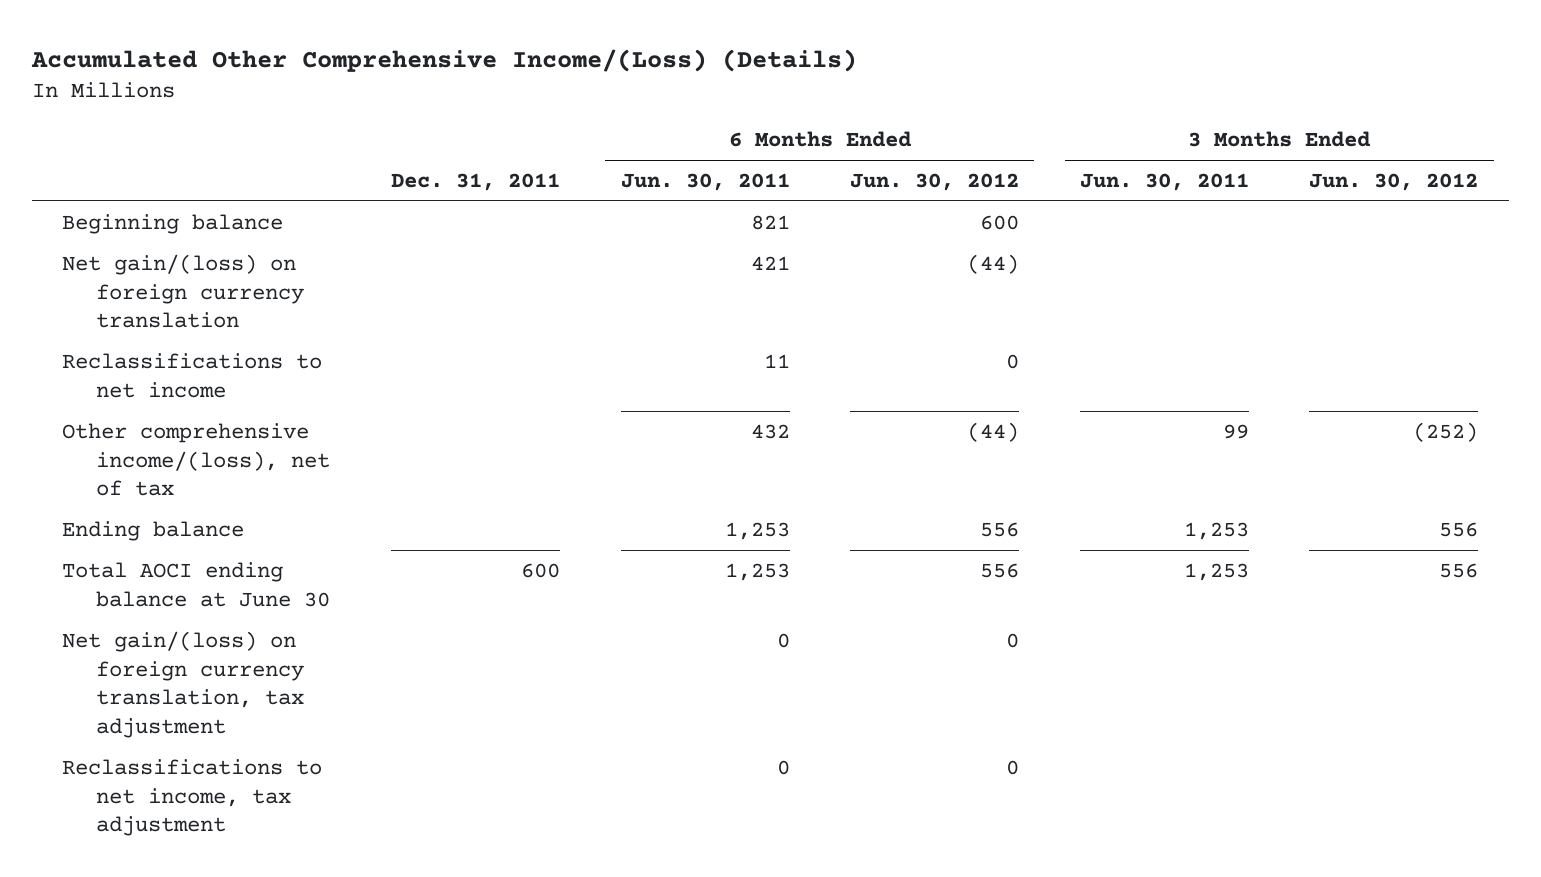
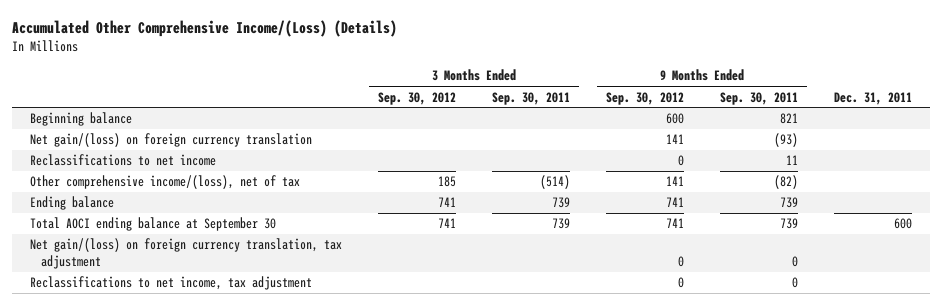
- | Dec. 31, 2011 | 6 Months Ended Jun. 30, 2011 | 6 Months Ended Jun. 30, 2012 | 3 Months Ended Jun. 30, 2011 | 3 Months Ended Jun. 30, 2012
+ | 3 Months Ended Sep. 30, 2012 | 3 Months Ended Sep. 30, 2011 | 9 Months Ended Sep. 30, 2012 | 9 Months Ended Sep. 30, 2011 | Dec. 31, 2011
- Total AOCI ending balance at June 30 | 600 | 1,253 | 556 | 1,253 | 556
+ Total AOCI ending balance at September 30 | 741 | 739 | 741 | 739 | 600

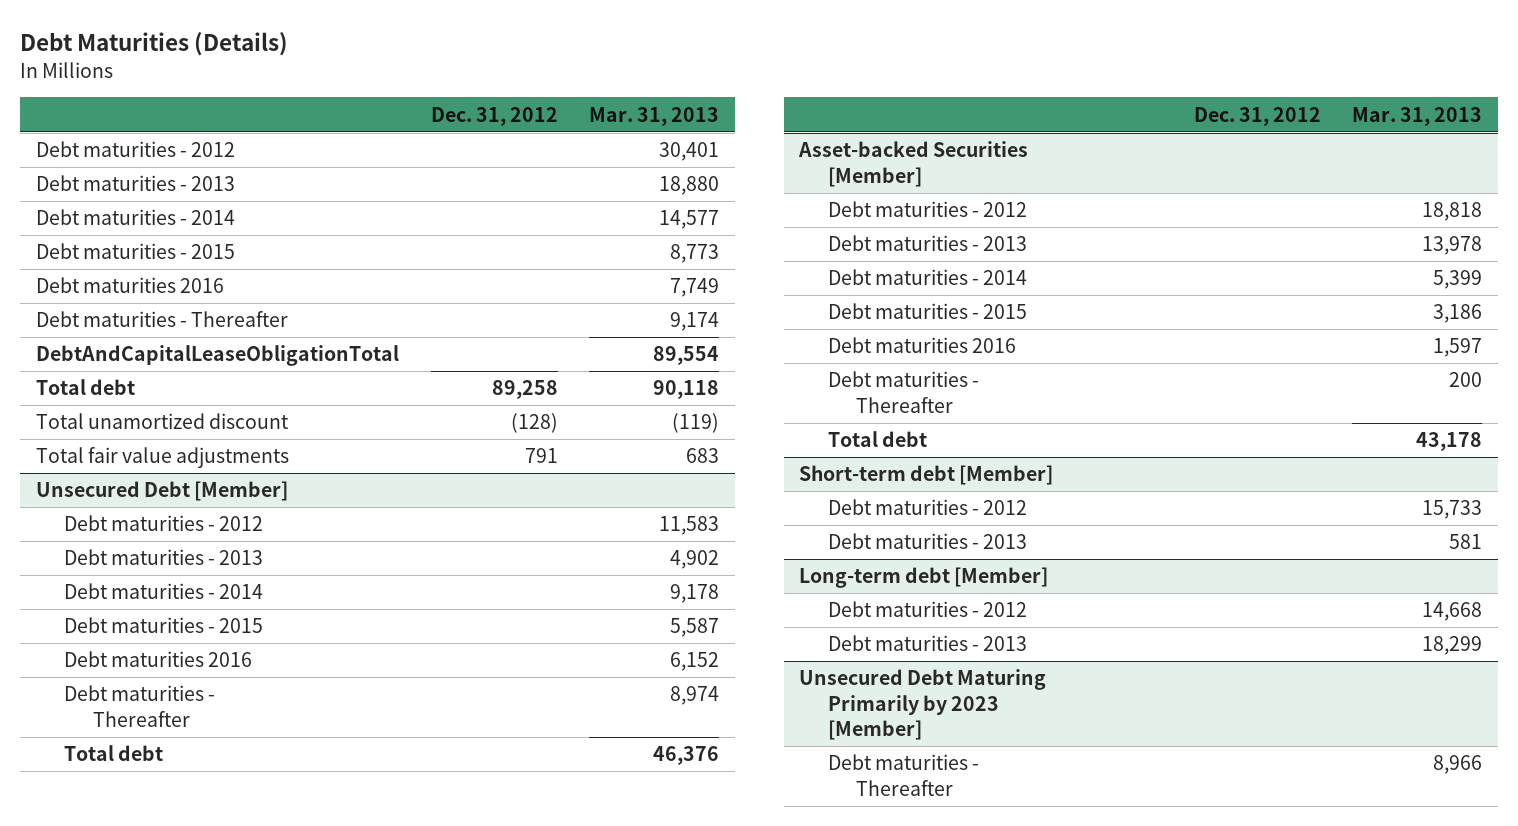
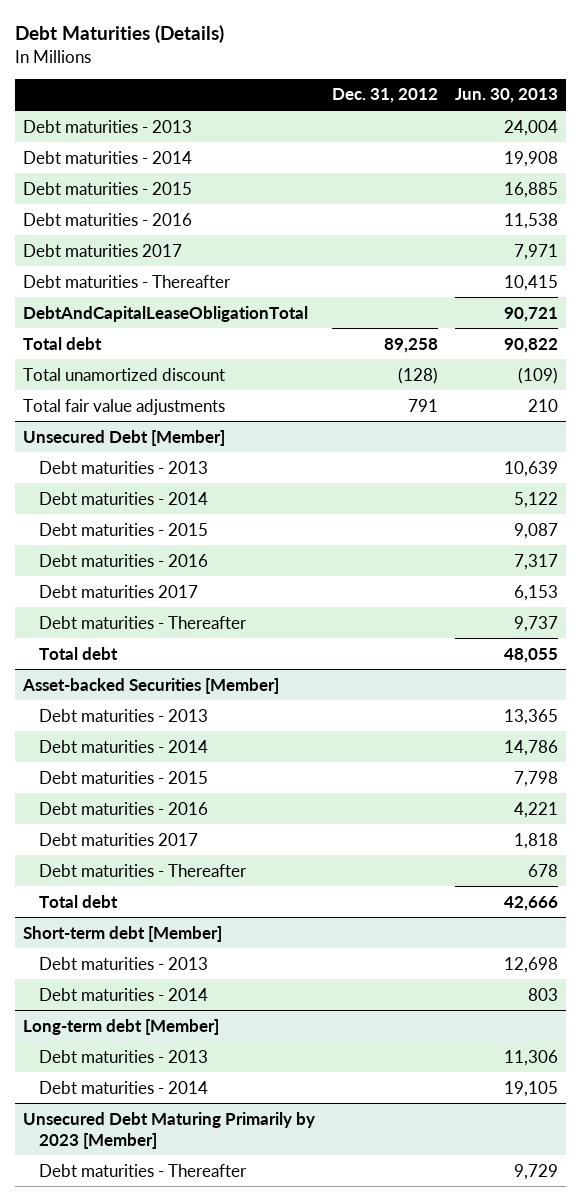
- | Dec. 31, 2012 | Mar. 31, 2013
+ | Dec. 31, 2012 | Jun. 30, 2013
- Debt maturities - 2012 | | 30,401
- Debt maturities 2016 | | 7,749
+ Debt maturities - 2016 | | 11,538
+ Debt maturities 2017 | | 7,971
@ Unsecured Debt [Member]
- Debt maturities - 2012 | | 11,583
- Debt maturities 2016 | | 6,152
+ Debt maturities - 2016 | | 7,317
+ Debt maturities 2017 | | 6,153
@ Asset-backed Securities [Member]
- Debt maturities - 2012 | | 18,818
- Debt maturities 2016 | | 1,597
+ Debt maturities - 2016 | | 4,221
+ Debt maturities 2017 | | 1,818
@ Short-term debt [Member]
- Debt maturities - 2012 | | 15,733
+ Debt maturities - 2014 | | 803
@ Long-term debt [Member]
- Debt maturities - 2012 | | 14,668
+ Debt maturities - 2014 | | 19,105

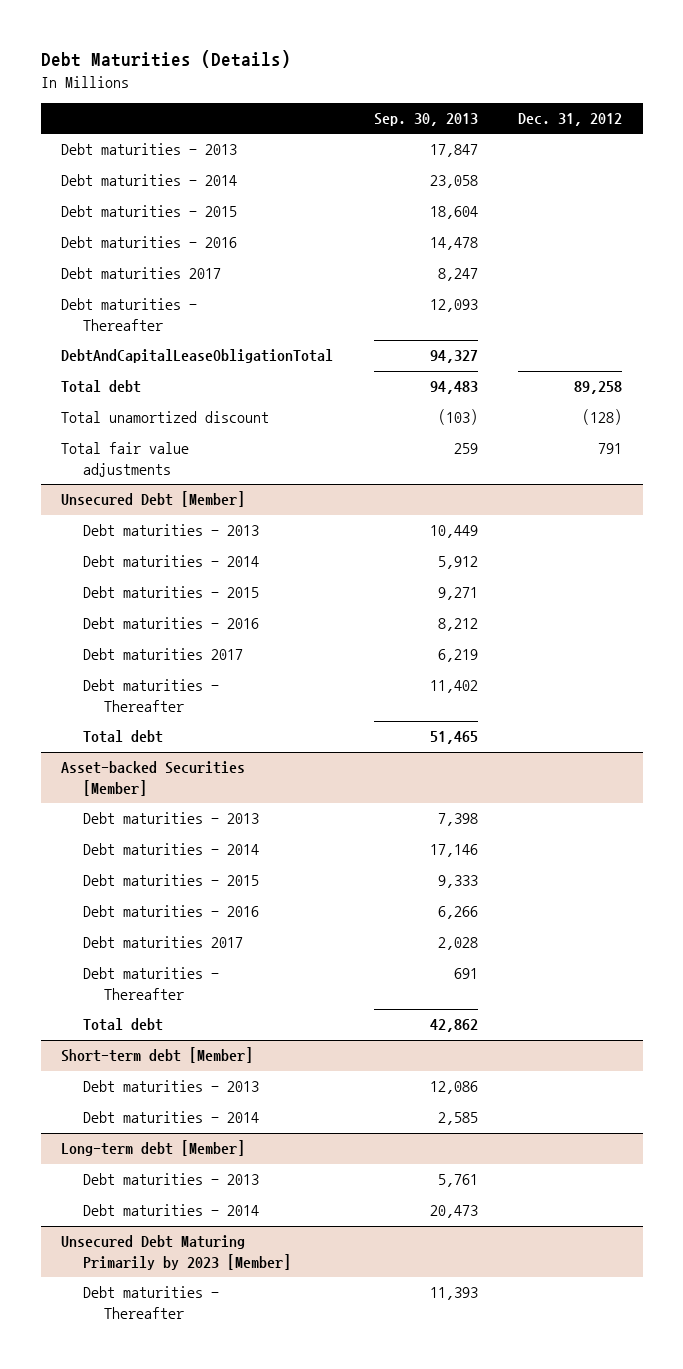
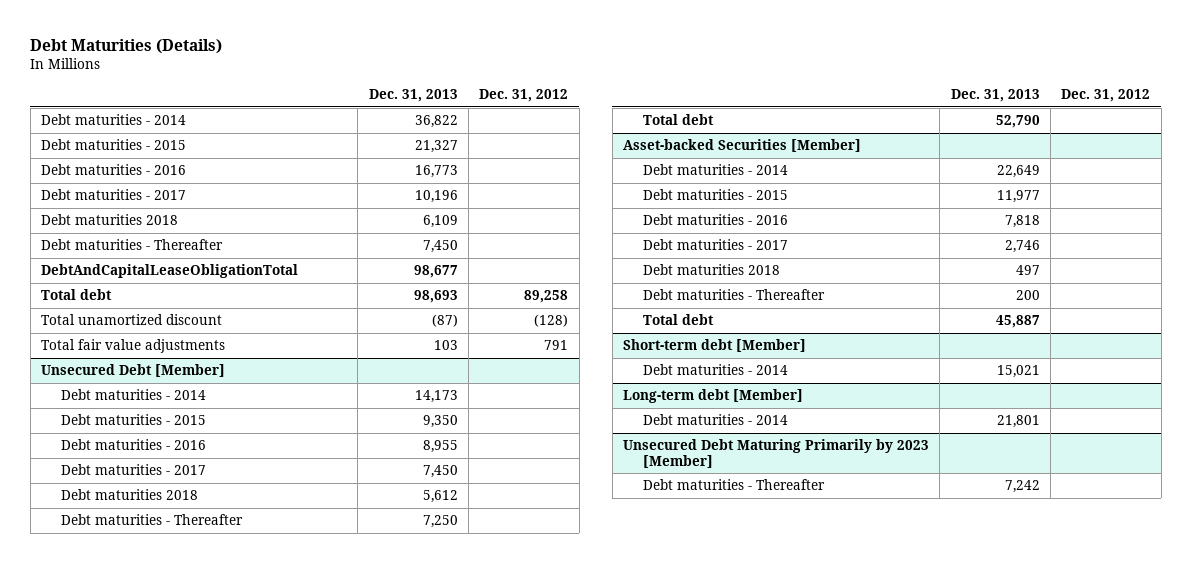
- | Sep. 30, 2013 | Dec. 31, 2012
+ | Dec. 31, 2013 | Dec. 31, 2012
- Debt maturities - 2013 | 17,847 |
- Debt maturities 2017 | 8,247 |
+ Debt maturities - 2017 | 10,196 |
+ Debt maturities 2018 | 6,109 |
@ Unsecured Debt [Member]
- Debt maturities - 2013 | 10,449 |
- Debt maturities 2017 | 6,219 |
+ Debt maturities - 2017 | 7,450 |
+ Debt maturities 2018 | 5,612 |
@ Asset-backed Securities [Member]
- Debt maturities - 2013 | 7,398 |
- Debt maturities 2017 | 2,028 |
+ Debt maturities - 2017 | 2,746 |
+ Debt maturities 2018 | 497 |
@ Short-term debt [Member]
- Debt maturities - 2013 | 12,086 |
@ Long-term debt [Member]
- Debt maturities - 2013 | 5,761 |

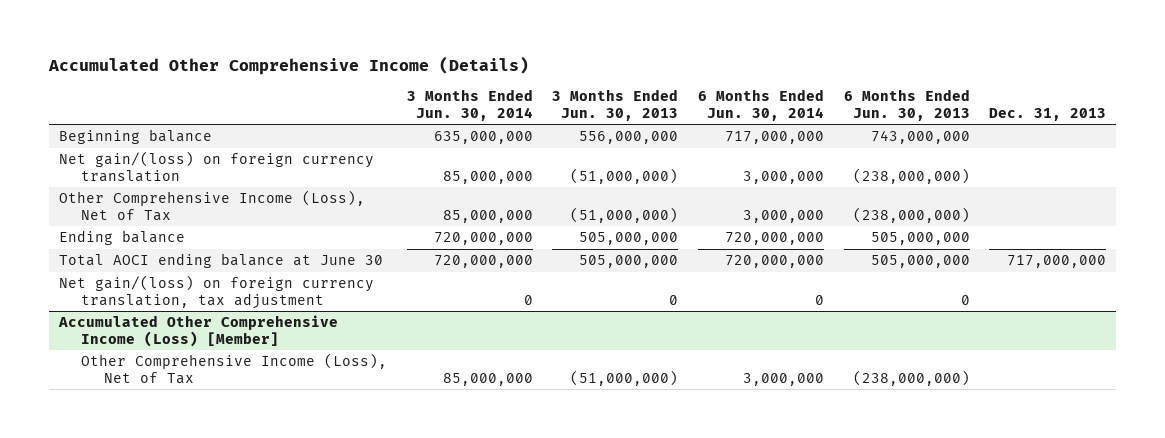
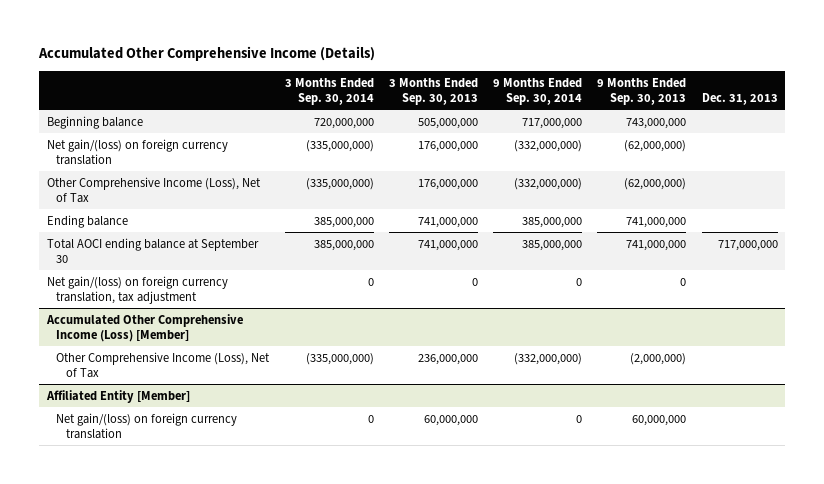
- | 3 Months Ended Jun. 30, 2014 | 3 Months Ended Jun. 30, 2013 | 6 Months Ended Jun. 30, 2014 | 6 Months Ended Jun. 30, 2013 | Dec. 31, 2013
+ | 3 Months Ended Sep. 30, 2014 | 3 Months Ended Sep. 30, 2013 | 9 Months Ended Sep. 30, 2014 | 9 Months Ended Sep. 30, 2013 | Dec. 31, 2013
- Total AOCI ending balance at June 30 | 720,000,000 | 505,000,000 | 720,000,000 | 505,000,000 | 717,000,000
+ Total AOCI ending balance at September 30 | 385,000,000 | 741,000,000 | 385,000,000 | 741,000,000 | 717,000,000
+ Affiliated Entity [Member]
+ Net gain/(loss) on foreign currency translation | 0 | 60,000,000 | 0 | 60,000,000 |

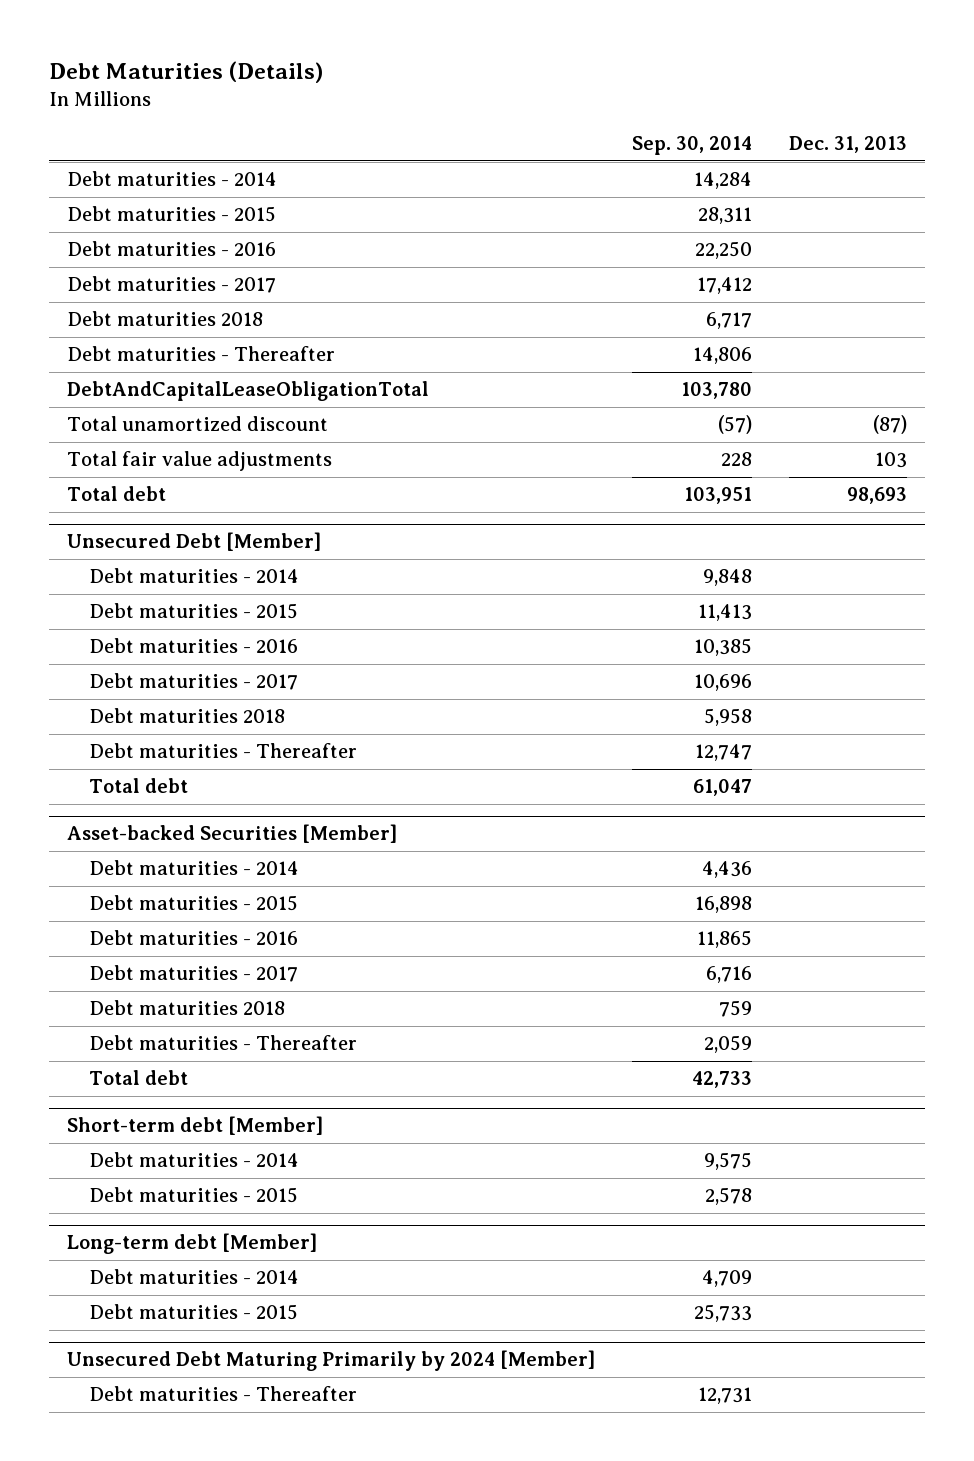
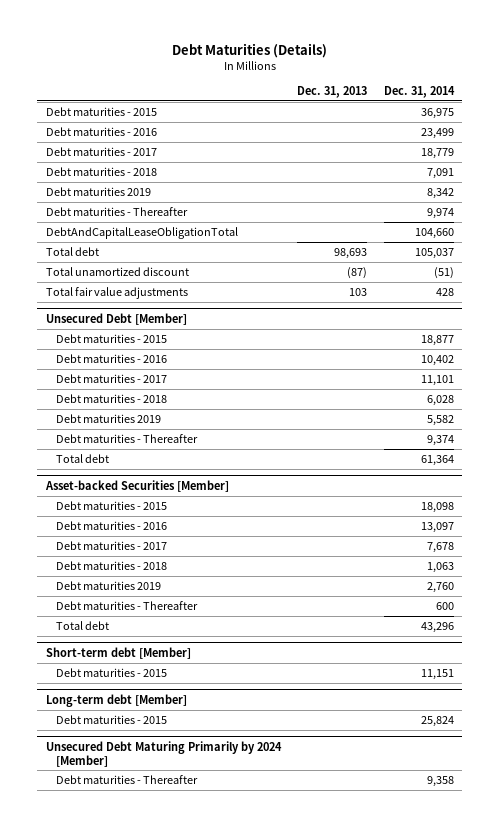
- | Sep. 30, 2014 | Dec. 31, 2013
+ | Dec. 31, 2013 | Dec. 31, 2014
- Debt maturities - 2014 | 14,284 |
- Debt maturities 2018 | 6,717 |
+ Debt maturities - 2018 | | 7,091
+ Debt maturities 2019 | | 8,342
moved up: Total debt | 98,693 | 105,037
@ Unsecured Debt [Member]
- Debt maturities - 2014 | 9,848 |
- Debt maturities 2018 | 5,958 |
+ Debt maturities - 2018 | | 6,028
+ Debt maturities 2019 | | 5,582
@ Asset-backed Securities [Member]
- Debt maturities - 2014 | 4,436 |
- Debt maturities 2018 | 759 |
+ Debt maturities - 2018 | | 1,063
+ Debt maturities 2019 | | 2,760
@ Short-term debt [Member]
- Debt maturities - 2014 | 9,575 |
@ Long-term debt [Member]
- Debt maturities - 2014 | 4,709 |

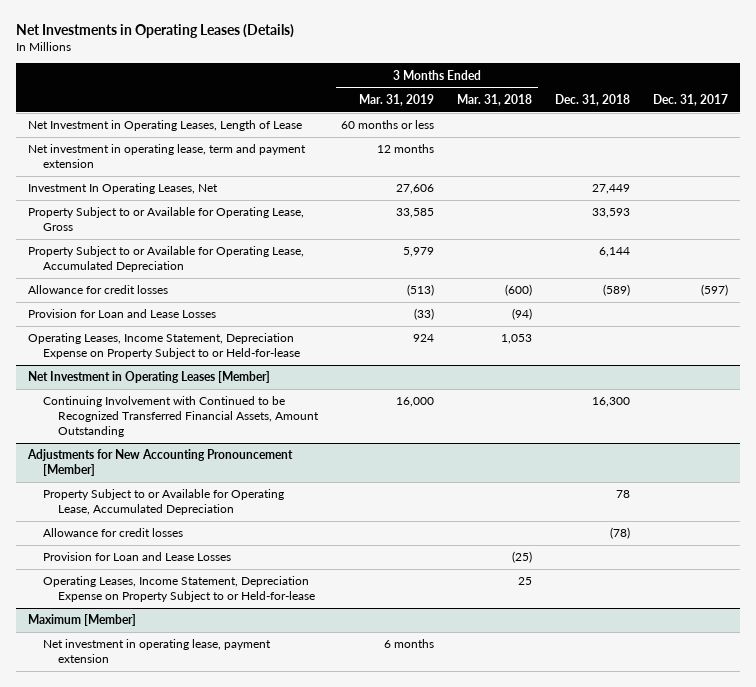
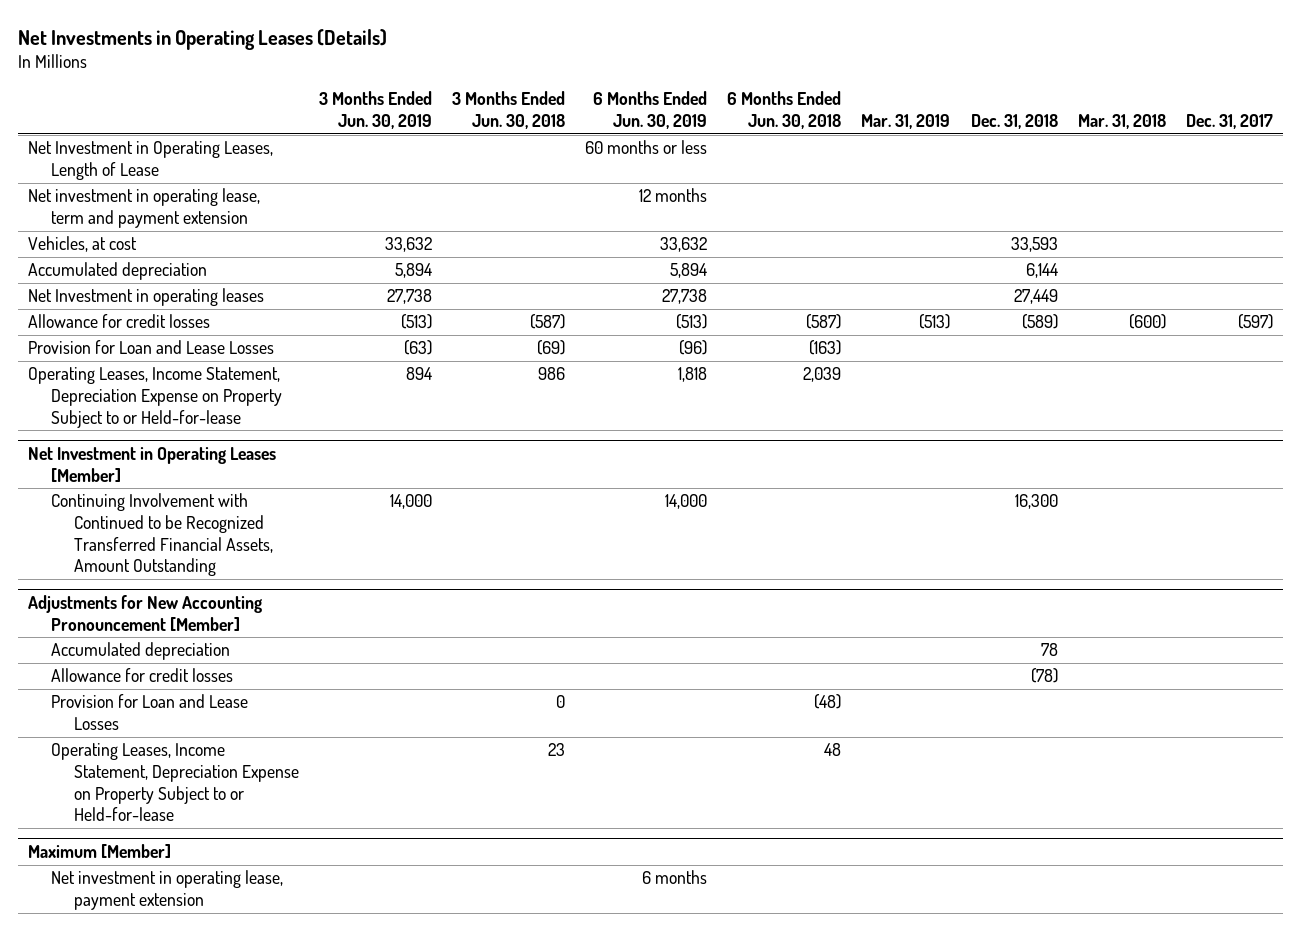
- | 3 Months Ended Mar. 31, 2019 | 3 Months Ended Mar. 31, 2018 | Dec. 31, 2018 | Dec. 31, 2017
+ | 3 Months Ended Jun. 30, 2019 | 3 Months Ended Jun. 30, 2018 | 6 Months Ended Jun. 30, 2019 | 6 Months Ended Jun. 30, 2018 | Mar. 31, 2019 | Dec. 31, 2018 | Mar. 31, 2018 | Dec. 31, 2017
- Investment In Operating Leases, Net | 27,606 | | 27,449 |
- Property Subject to or Available for Operating Lease, Gross | 33,585 | | 33,593 |
- Property Subject to or Available for Operating Lease, Accumulated Depreciation | 5,979 | | 6,144 |
+ Vehicles, at cost | 33,632 | | 33,632 | | | 33,593 | |
+ Accumulated depreciation | 5,894 | | 5,894 | | | 6,144 | |
+ Net Investment in operating leases | 27,738 | | 27,738 | | | 27,449 | |
@ Adjustments for New Accounting Pronouncement [Member]
- Property Subject to or Available for Operating Lease, Accumulated Depreciation | | | 78 |
+ Accumulated depreciation | | | | | | 78 | |

